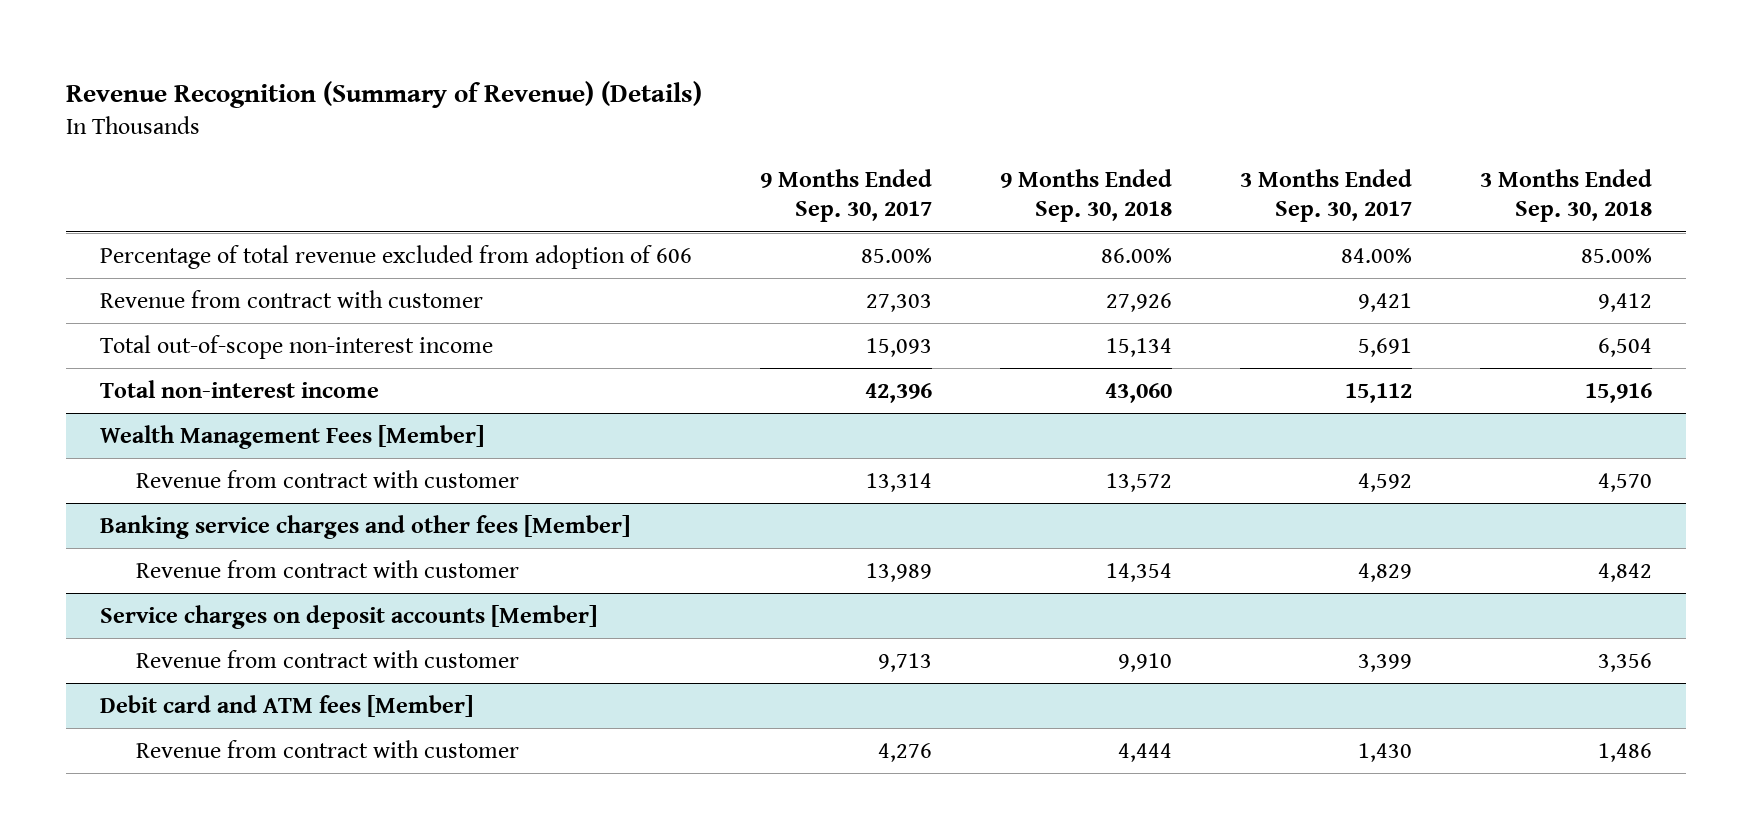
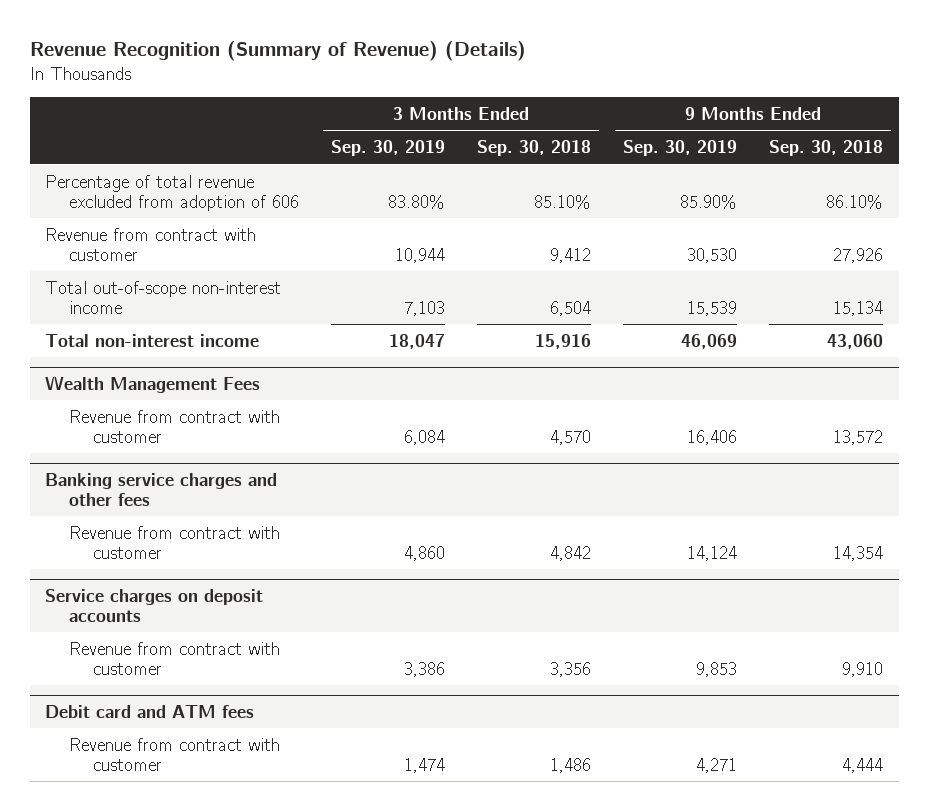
- | 9 Months Ended Sep. 30, 2017 | 9 Months Ended Sep. 30, 2018 | 3 Months Ended Sep. 30, 2017 | 3 Months Ended Sep. 30, 2018
+ | 3 Months Ended Sep. 30, 2019 | 3 Months Ended Sep. 30, 2018 | 9 Months Ended Sep. 30, 2019 | 9 Months Ended Sep. 30, 2018
- Percentage of total revenue excluded from adoption of 606 | 85.00% | 86.00% | 84.00% | 85.00%
+ Percentage of total revenue excluded from adoption of 606 | 83.80% | 85.10% | 85.90% | 86.10%
- Wealth Management Fees [Member]
+ Wealth Management Fees
- Banking service charges and other fees [Member]
+ Banking service charges and other fees
- Service charges on deposit accounts [Member]
+ Service charges on deposit accounts
- Debit card and ATM fees [Member]
+ Debit card and ATM fees

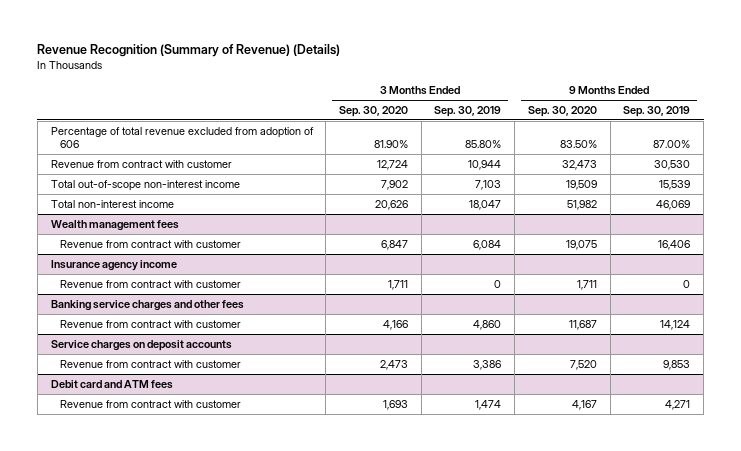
- | 3 Months Ended Sep. 30, 2019 | 3 Months Ended Sep. 30, 2018 | 9 Months Ended Sep. 30, 2019 | 9 Months Ended Sep. 30, 2018
+ | 3 Months Ended Sep. 30, 2020 | 3 Months Ended Sep. 30, 2019 | 9 Months Ended Sep. 30, 2020 | 9 Months Ended Sep. 30, 2019
- Percentage of total revenue excluded from adoption of 606 | 83.80% | 85.10% | 85.90% | 86.10%
+ Percentage of total revenue excluded from adoption of 606 | 81.90% | 85.80% | 83.50% | 87.00%
- Wealth Management Fees
+ Wealth management fees
+ Insurance agency income
+ Revenue from contract with customer | 1,711 | 0 | 1,711 | 0

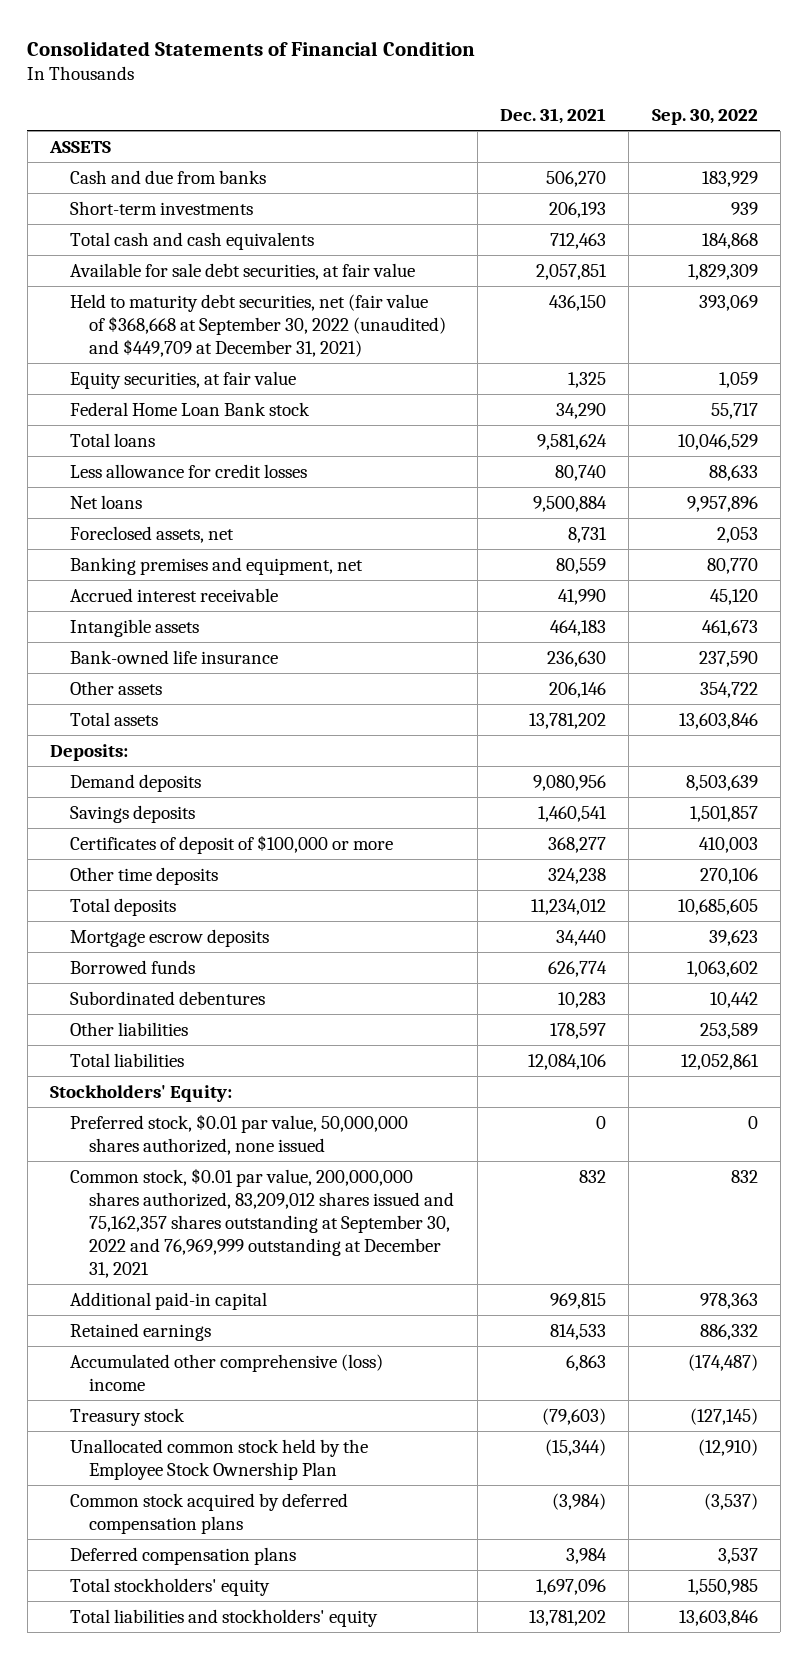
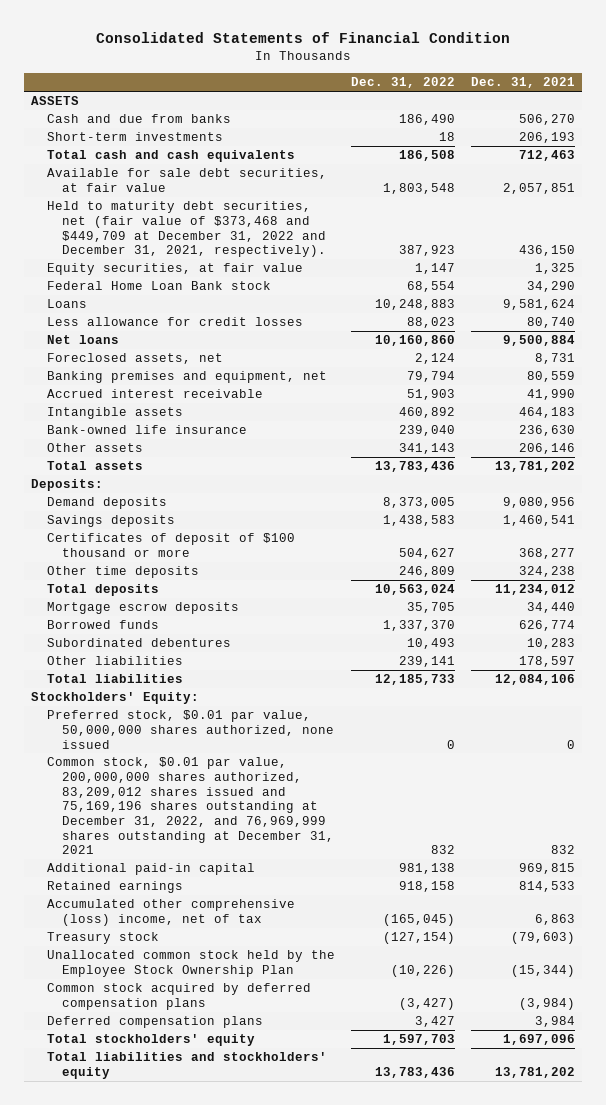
- | Dec. 31, 2021 | Sep. 30, 2022
+ | Dec. 31, 2022 | Dec. 31, 2021
- Held to maturity debt securities, net (fair value of $368,668 at September 30, 2022 (unaudited) and $449,709 at December 31, 2021) | 436,150 | 393,069
+ Held to maturity debt securities, net (fair value of $373,468 and $449,709 at December 31, 2022 and December 31, 2021, respectively). | 387,923 | 436,150
- Total loans | 9,581,624 | 10,046,529
+ Loans | 10,248,883 | 9,581,624
- Certificates of deposit of $100,000 or more | 368,277 | 410,003
+ Certificates of deposit of $100 thousand or more | 504,627 | 368,277
- Common stock, $0.01 par value, 200,000,000 shares authorized, 83,209,012 shares issued and 75,162,357 shares outstanding at September 30, 2022 and 76,969,999 outstanding at December 31, 2021 | 832 | 832
+ Common stock, $0.01 par value, 200,000,000 shares authorized, 83,209,012 shares issued and 75,169,196 shares outstanding at December 31, 2022, and 76,969,999 shares outstanding at December 31, 2021 | 832 | 832
- Accumulated other comprehensive (loss) income | 6,863 | (174,487)
+ Accumulated other comprehensive (loss) income, net of tax | (165,045) | 6,863

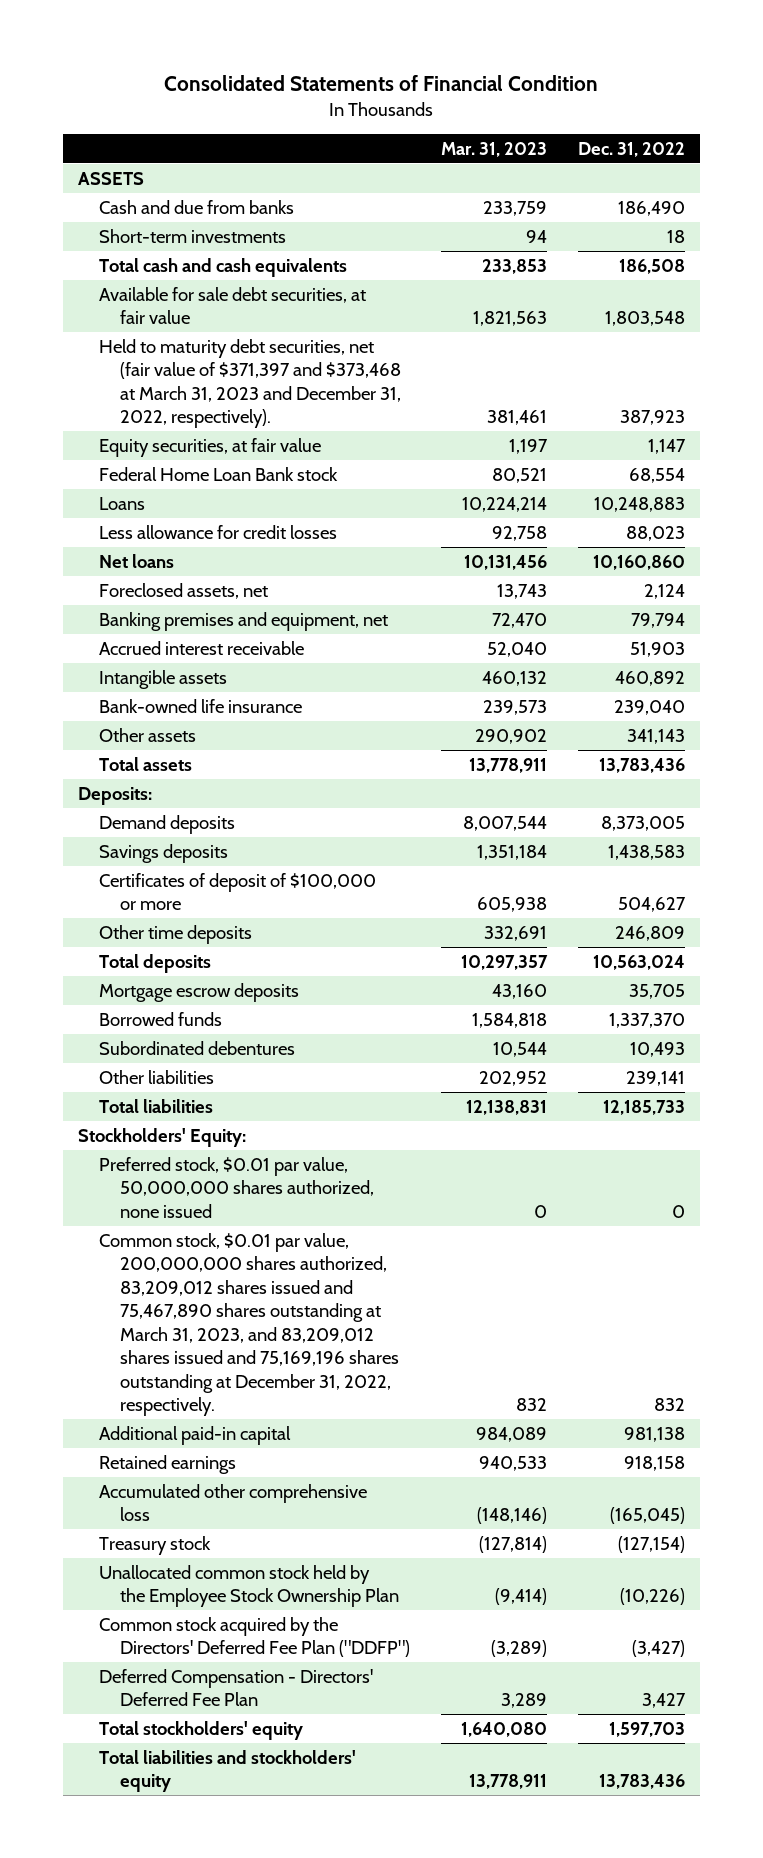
- | Dec. 31, 2022 | Dec. 31, 2021
+ | Mar. 31, 2023 | Dec. 31, 2022
- Held to maturity debt securities, net (fair value of $373,468 and $449,709 at December 31, 2022 and December 31, 2021, respectively). | 387,923 | 436,150
+ Held to maturity debt securities, net (fair value of $371,397 and $373,468 at March 31, 2023 and December 31, 2022, respectively). | 381,461 | 387,923
- Certificates of deposit of $100 thousand or more | 504,627 | 368,277
+ Certificates of deposit of $100,000 or more | 605,938 | 504,627
- Common stock, $0.01 par value, 200,000,000 shares authorized, 83,209,012 shares issued and 75,169,196 shares outstanding at December 31, 2022, and 76,969,999 shares outstanding at December 31, 2021 | 832 | 832
+ Common stock, $0.01 par value, 200,000,000 shares authorized, 83,209,012 shares issued and 75,467,890 shares outstanding at March 31, 2023, and 83,209,012 shares issued and 75,169,196 shares outstanding at December 31, 2022, respectively. | 832 | 832
- Accumulated other comprehensive (loss) income, net of tax | (165,045) | 6,863
+ Accumulated other comprehensive loss | (148,146) | (165,045)
- Common stock acquired by deferred compensation plans | (3,427) | (3,984)
- Deferred compensation plans | 3,427 | 3,984
+ Common stock acquired by the Directors' Deferred Fee Plan ("DDFP") | (3,289) | (3,427)
+ Deferred Compensation - Directors' Deferred Fee Plan | 3,289 | 3,427

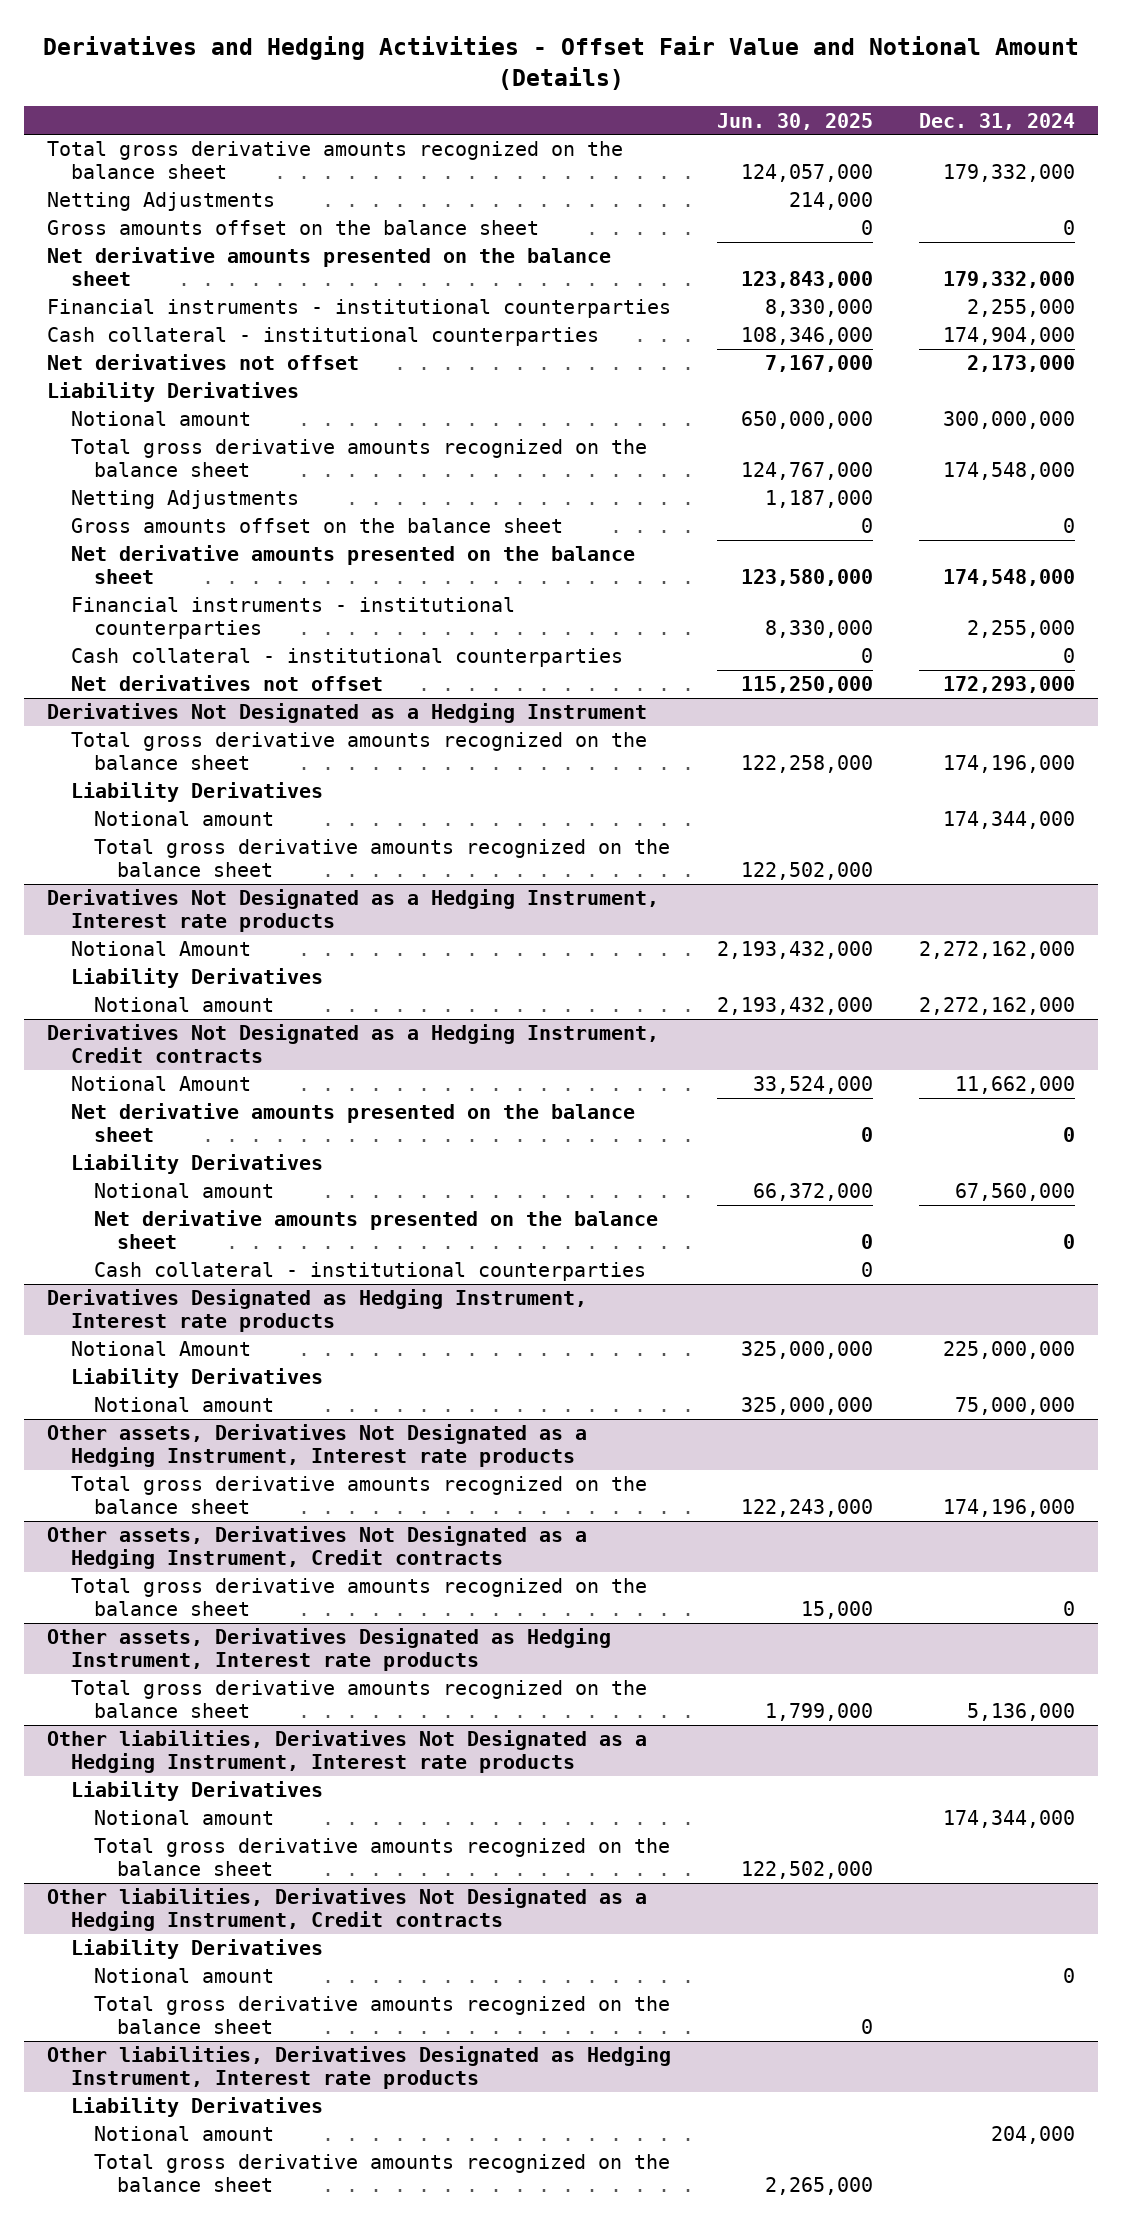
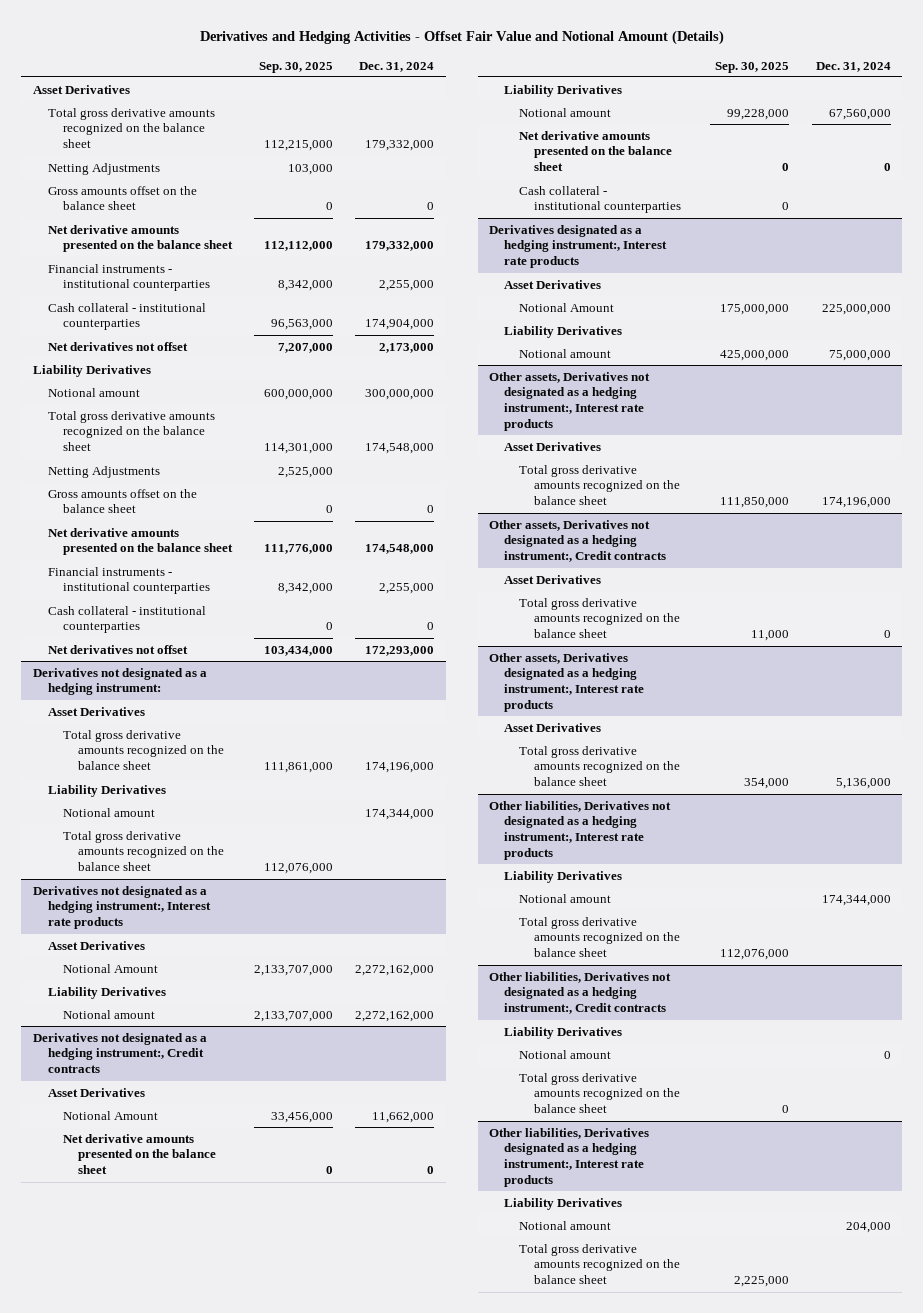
- | Jun. 30, 2025 | Dec. 31, 2024
+ | Sep. 30, 2025 | Dec. 31, 2024
+ Asset Derivatives
- Derivatives Not Designated as a Hedging Instrument
+ Derivatives not designated as a hedging instrument:
+ Asset Derivatives
- Derivatives Not Designated as a Hedging Instrument, Interest rate products
+ Derivatives not designated as a hedging instrument:, Interest rate products
+ Asset Derivatives
- Derivatives Not Designated as a Hedging Instrument, Credit contracts
+ Derivatives not designated as a hedging instrument:, Credit contracts
+ Asset Derivatives
- Derivatives Designated as Hedging Instrument, Interest rate products
+ Derivatives designated as a hedging instrument:, Interest rate products
+ Asset Derivatives
- Other assets, Derivatives Not Designated as a Hedging Instrument, Interest rate products
+ Other assets, Derivatives not designated as a hedging instrument:, Interest rate products
+ Asset Derivatives
- Other assets, Derivatives Not Designated as a Hedging Instrument, Credit contracts
+ Other assets, Derivatives not designated as a hedging instrument:, Credit contracts
+ Asset Derivatives
- Other assets, Derivatives Designated as Hedging Instrument, Interest rate products
+ Other assets, Derivatives designated as a hedging instrument:, Interest rate products
+ Asset Derivatives
- Other liabilities, Derivatives Not Designated as a Hedging Instrument, Interest rate products
+ Other liabilities, Derivatives not designated as a hedging instrument:, Interest rate products
- Other liabilities, Derivatives Not Designated as a Hedging Instrument, Credit contracts
+ Other liabilities, Derivatives not designated as a hedging instrument:, Credit contracts
- Other liabilities, Derivatives Designated as Hedging Instrument, Interest rate products
+ Other liabilities, Derivatives designated as a hedging instrument:, Interest rate products

